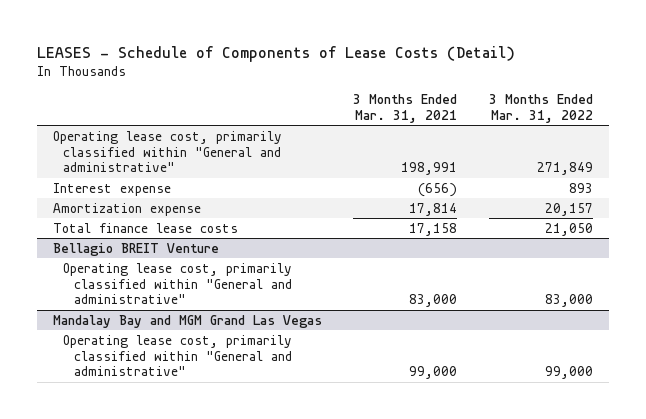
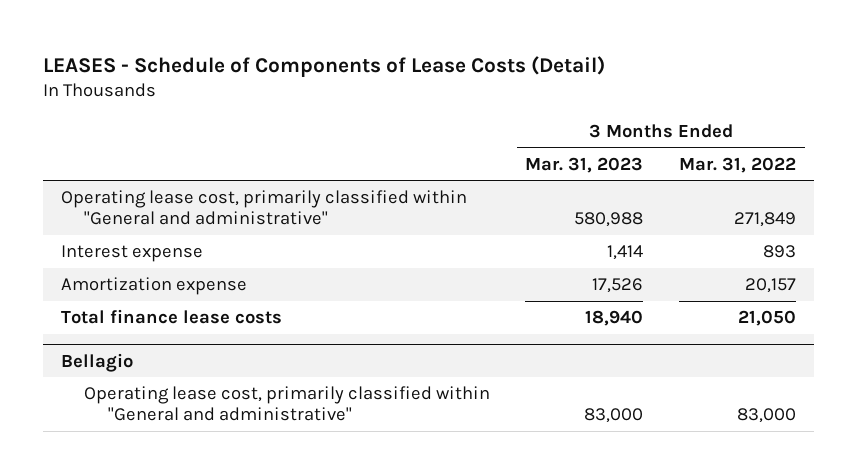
- | 3 Months Ended Mar. 31, 2021 | 3 Months Ended Mar. 31, 2022
+ | 3 Months Ended Mar. 31, 2023 | 3 Months Ended Mar. 31, 2022
- Bellagio BREIT Venture
+ Bellagio
- Mandalay Bay and MGM Grand Las Vegas
- Operating lease cost, primarily classified within "General and administrative" | 99,000 | 99,000

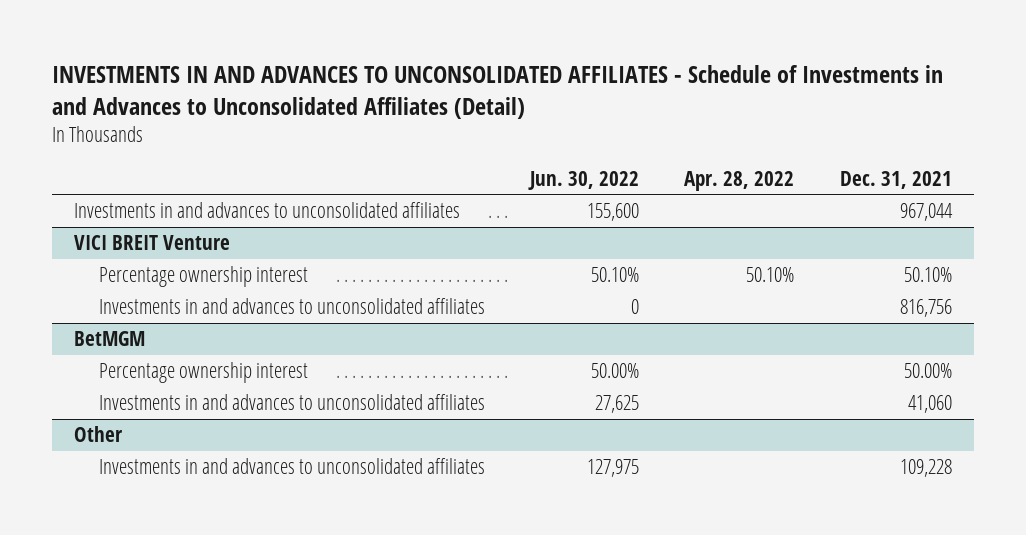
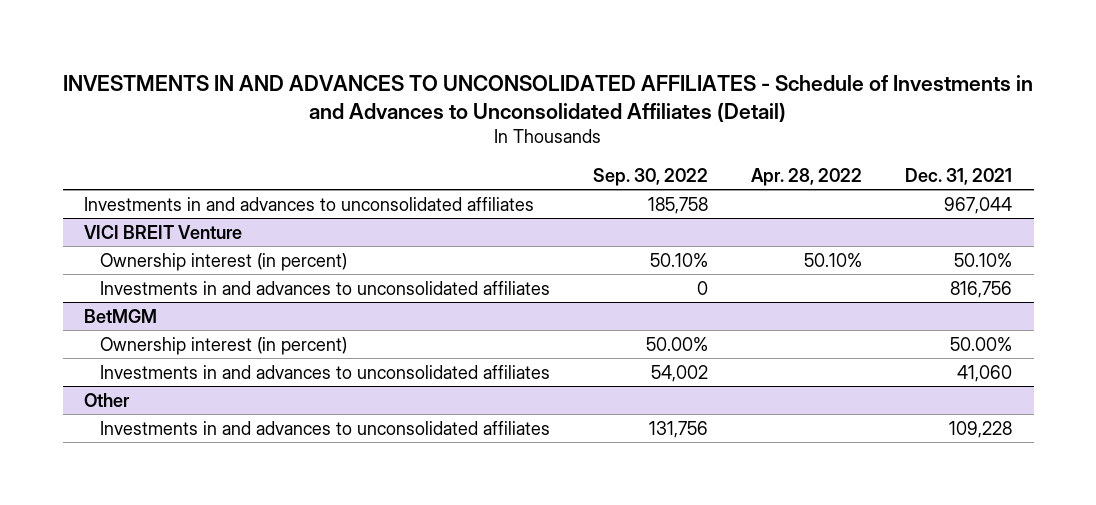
- | Jun. 30, 2022 | Apr. 28, 2022 | Dec. 31, 2021
+ | Sep. 30, 2022 | Apr. 28, 2022 | Dec. 31, 2021
@ VICI BREIT Venture
- Percentage ownership interest | 50.10% | 50.10% | 50.10%
+ Ownership interest (in percent) | 50.10% | 50.10% | 50.10%
@ BetMGM
- Percentage ownership interest | 50.00% | | 50.00%
+ Ownership interest (in percent) | 50.00% | | 50.00%

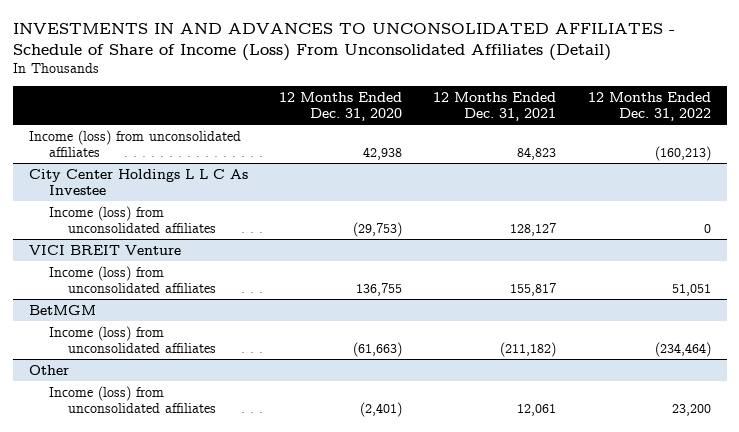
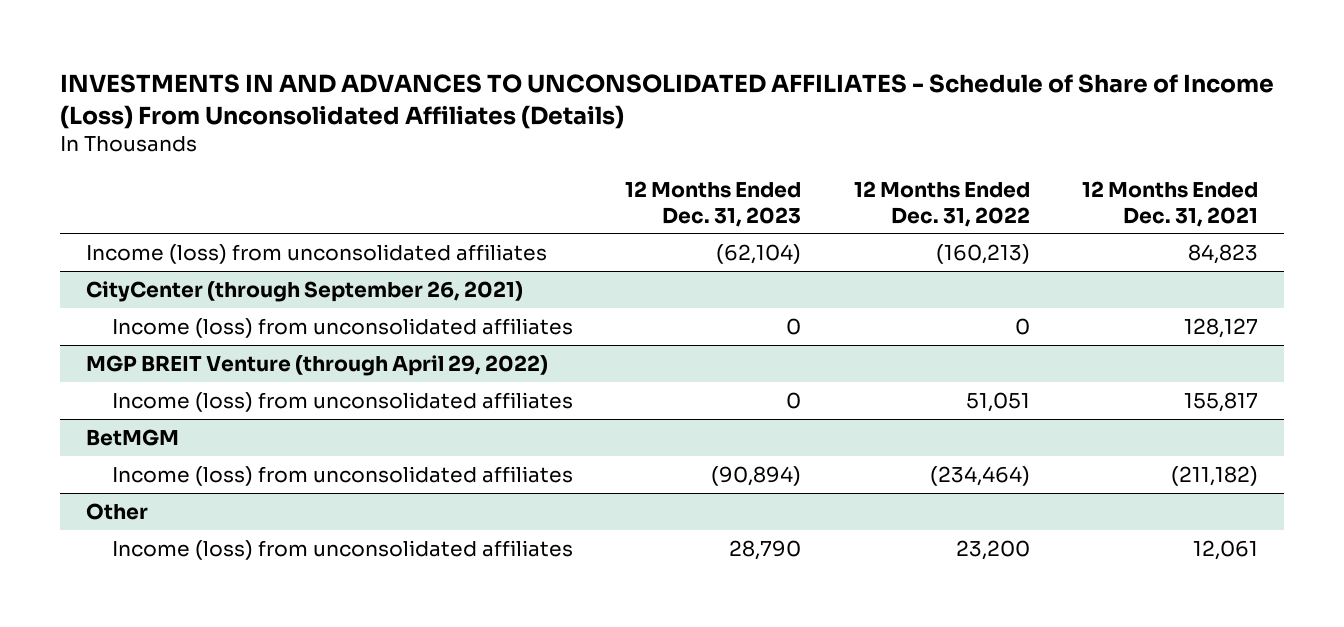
- INVESTMENTS IN AND ADVANCES TO UNCONSOLIDATED AFFILIATES - Schedule of Share of Income (Loss) From Unconsolidated Affiliates (Detail)
+ INVESTMENTS IN AND ADVANCES TO UNCONSOLIDATED AFFILIATES - Schedule of Share of Income (Loss) From Unconsolidated Affiliates (Details)
- | 12 Months Ended Dec. 31, 2020 | 12 Months Ended Dec. 31, 2021 | 12 Months Ended Dec. 31, 2022
+ | 12 Months Ended Dec. 31, 2023 | 12 Months Ended Dec. 31, 2022 | 12 Months Ended Dec. 31, 2021
- City Center Holdings L L C As Investee
+ CityCenter (through September 26, 2021)
- VICI BREIT Venture
+ MGP BREIT Venture (through April 29, 2022)

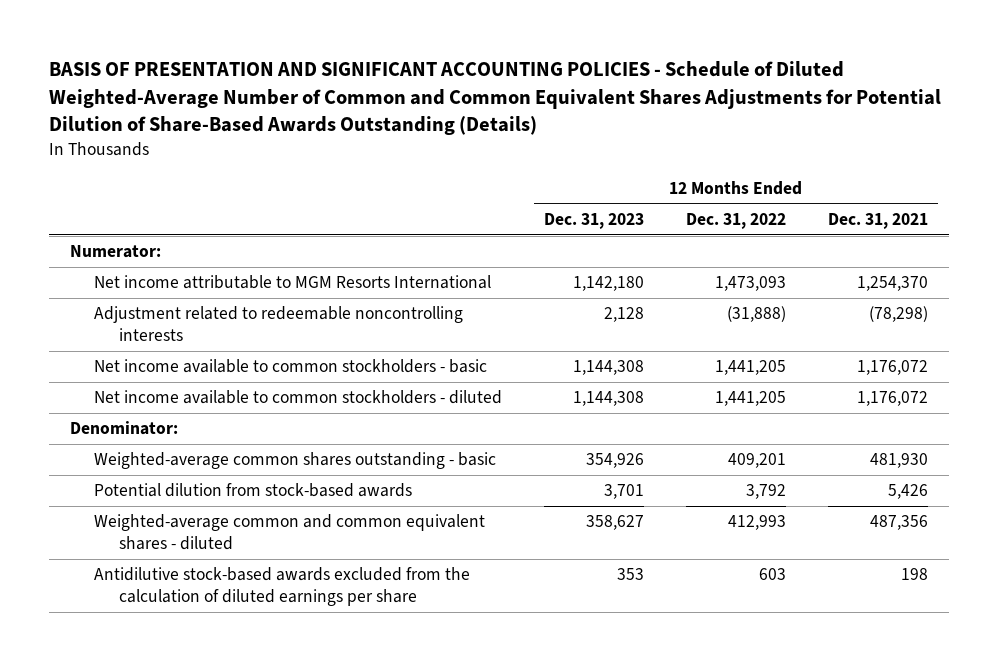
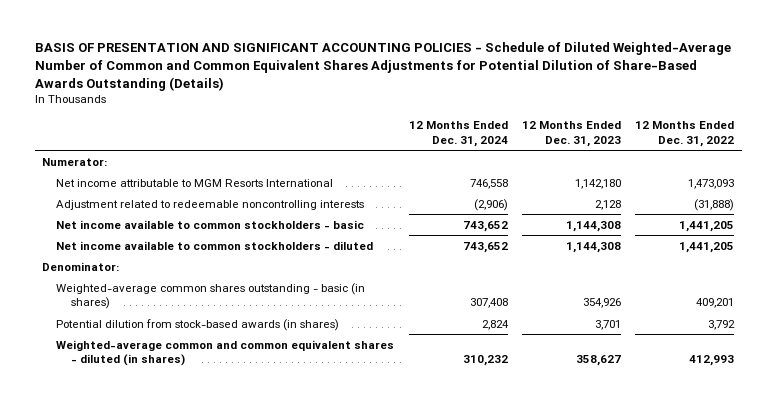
- | 12 Months Ended Dec. 31, 2023 | 12 Months Ended Dec. 31, 2022 | 12 Months Ended Dec. 31, 2021
+ | 12 Months Ended Dec. 31, 2024 | 12 Months Ended Dec. 31, 2023 | 12 Months Ended Dec. 31, 2022
- Weighted-average common shares outstanding - basic | 354,926 | 409,201 | 481,930
- Potential dilution from stock-based awards | 3,701 | 3,792 | 5,426
- Weighted-average common and common equivalent shares - diluted | 358,627 | 412,993 | 487,356
- Antidilutive stock-based awards excluded from the calculation of diluted earnings per share | 353 | 603 | 198
+ Weighted-average common shares outstanding - basic (in shares) | 307,408 | 354,926 | 409,201
+ Potential dilution from stock-based awards (in shares) | 2,824 | 3,701 | 3,792
+ Weighted-average common and common equivalent shares - diluted (in shares) | 310,232 | 358,627 | 412,993

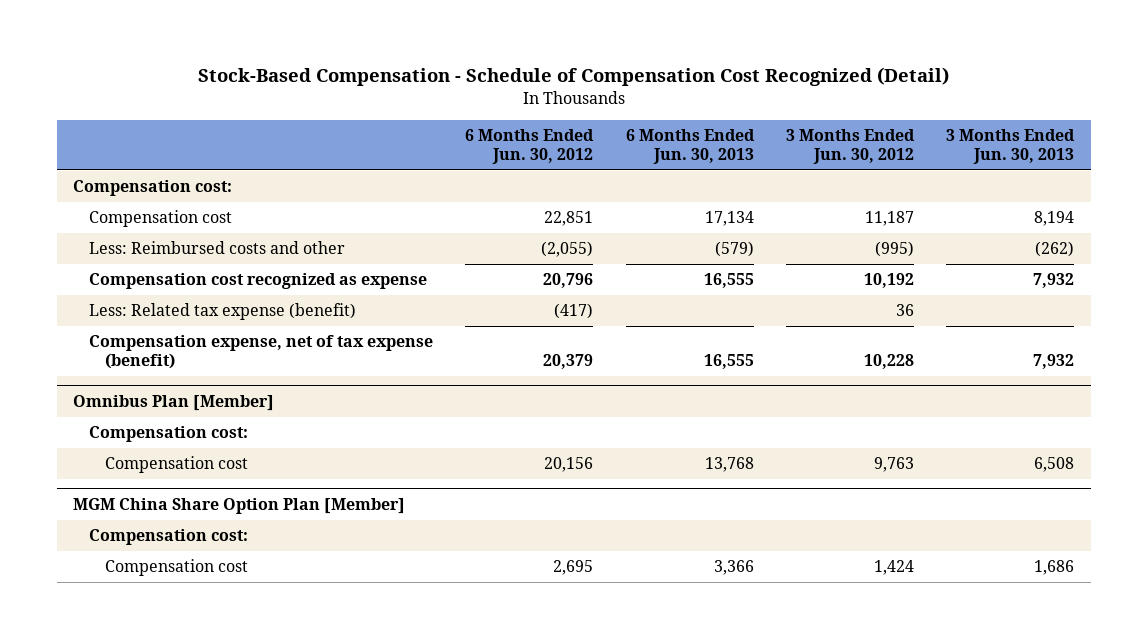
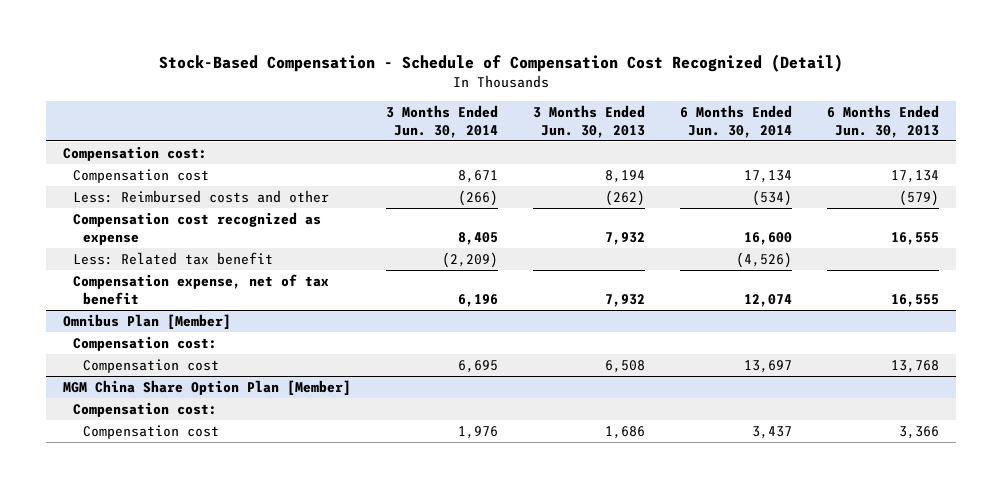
- | 6 Months Ended Jun. 30, 2012 | 6 Months Ended Jun. 30, 2013 | 3 Months Ended Jun. 30, 2012 | 3 Months Ended Jun. 30, 2013
+ | 3 Months Ended Jun. 30, 2014 | 3 Months Ended Jun. 30, 2013 | 6 Months Ended Jun. 30, 2014 | 6 Months Ended Jun. 30, 2013
- Less: Related tax expense (benefit) | (417) | | 36 |
- Compensation expense, net of tax expense (benefit) | 20,379 | 16,555 | 10,228 | 7,932
+ Less: Related tax benefit | (2,209) | | (4,526) |
+ Compensation expense, net of tax benefit | 6,196 | 7,932 | 12,074 | 16,555

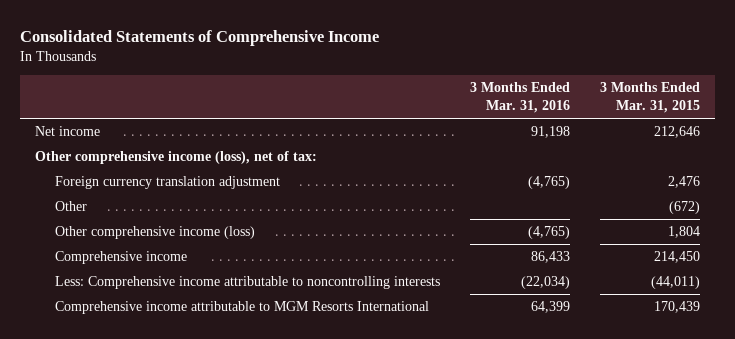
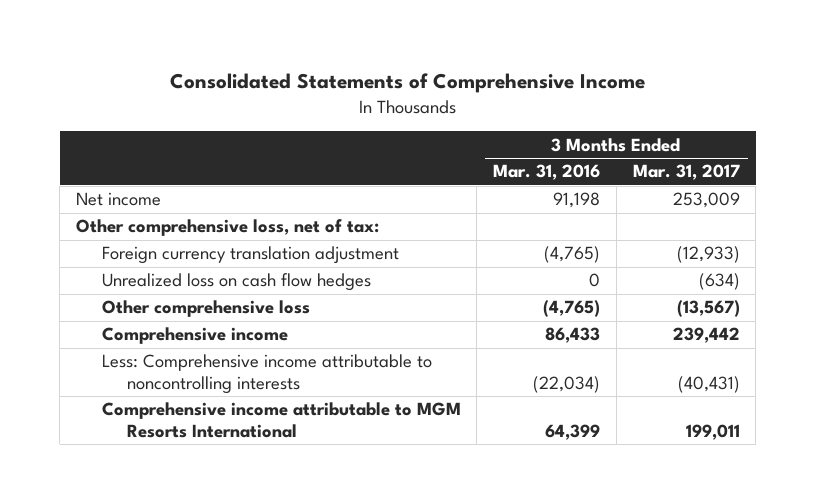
- | 3 Months Ended Mar. 31, 2016 | 3 Months Ended Mar. 31, 2015
+ | 3 Months Ended Mar. 31, 2016 | 3 Months Ended Mar. 31, 2017
- Other comprehensive income (loss), net of tax:
+ Other comprehensive loss, net of tax:
- Other | | (672)
- Other comprehensive income (loss) | (4,765) | 1,804
+ Unrealized loss on cash flow hedges | 0 | (634)
+ Other comprehensive loss | (4,765) | (13,567)

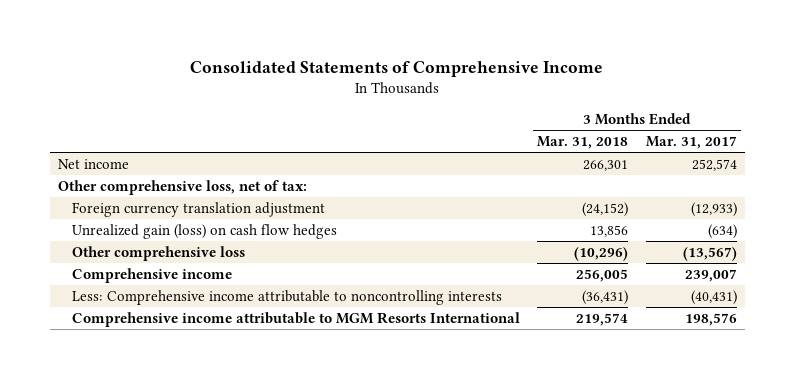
- | 3 Months Ended Mar. 31, 2016 | 3 Months Ended Mar. 31, 2017
+ | 3 Months Ended Mar. 31, 2018 | 3 Months Ended Mar. 31, 2017
- Net income | 91,198 | 253,009
+ Net income | 266,301 | 252,574
- Unrealized loss on cash flow hedges | 0 | (634)
+ Unrealized gain (loss) on cash flow hedges | 13,856 | (634)
- Comprehensive income | 86,433 | 239,442
+ Comprehensive income | 256,005 | 239,007
- Comprehensive income attributable to MGM Resorts International | 64,399 | 199,011
+ Comprehensive income attributable to MGM Resorts International | 219,574 | 198,576

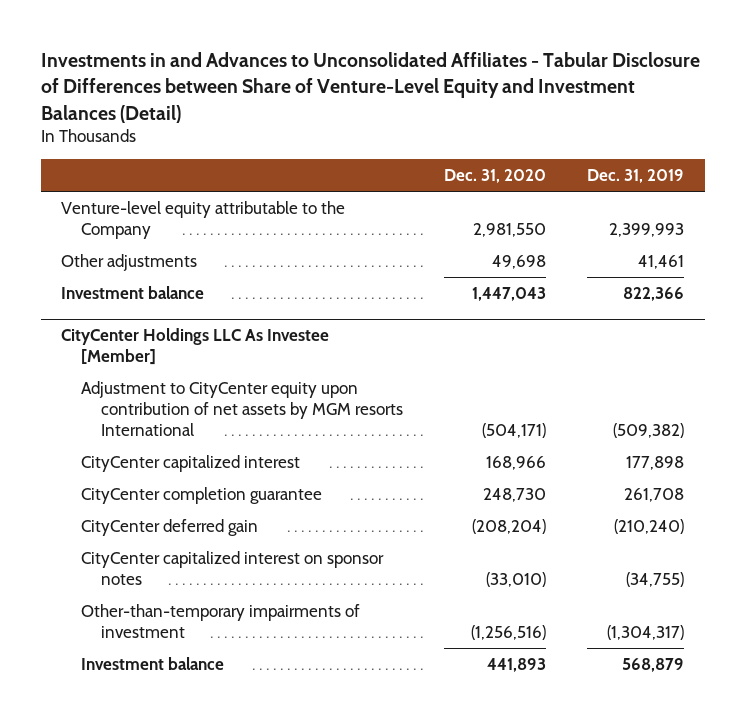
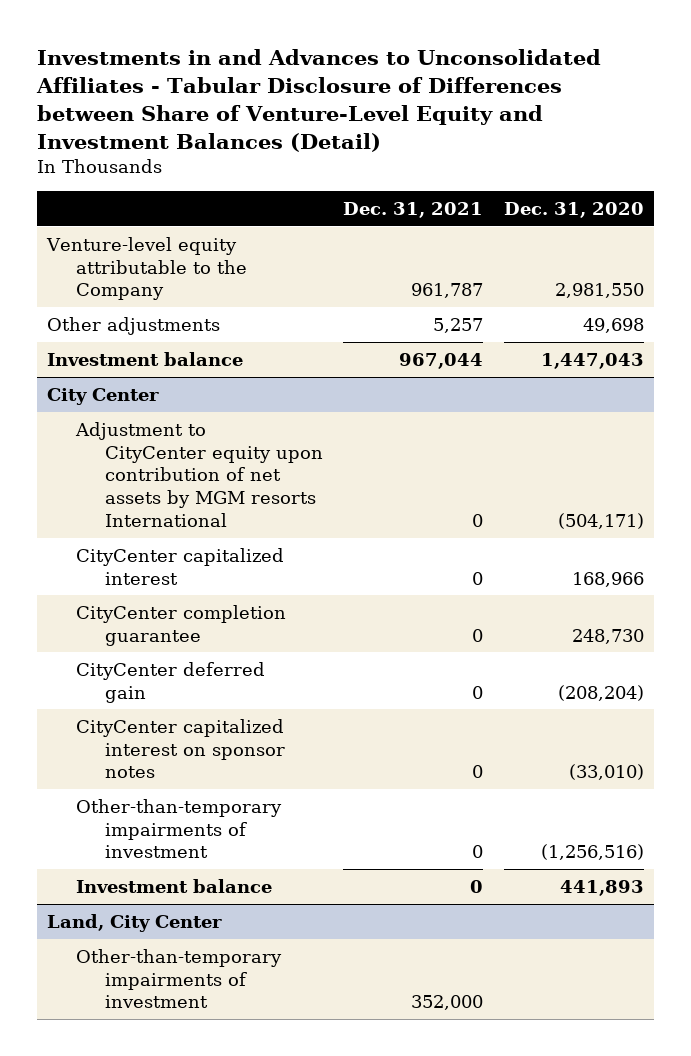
- | Dec. 31, 2020 | Dec. 31, 2019
+ | Dec. 31, 2021 | Dec. 31, 2020
- CityCenter Holdings LLC As Investee [Member]
+ City Center
+ Land, City Center
+ Other-than-temporary impairments of investment | 352,000 |

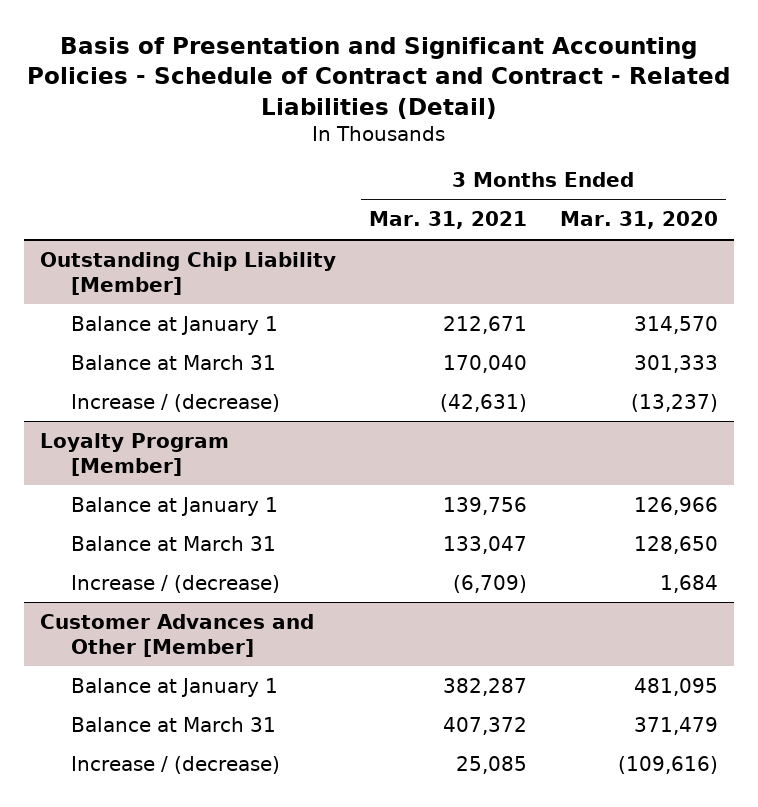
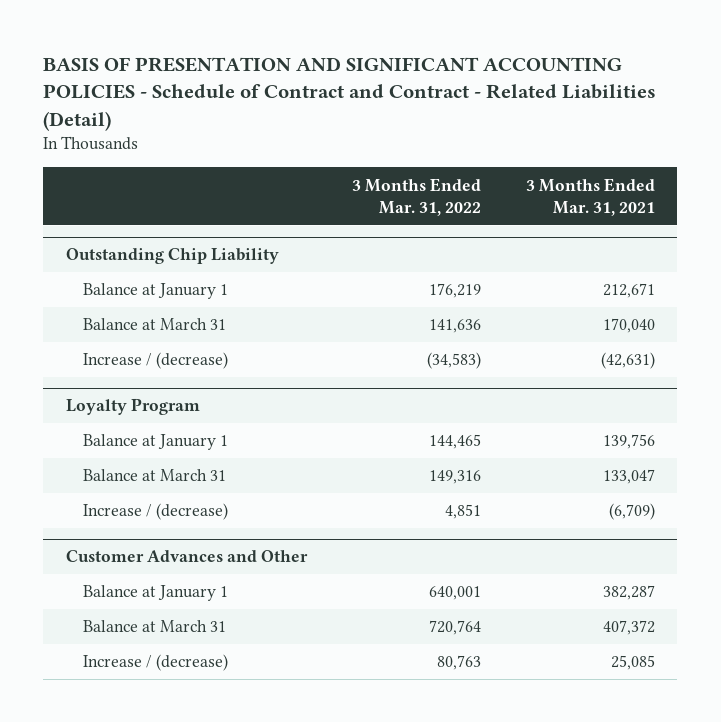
- Basis of Presentation and Significant Accounting Policies - Schedule of Contract and Contract - Related Liabilities (Detail)
+ BASIS OF PRESENTATION AND SIGNIFICANT ACCOUNTING POLICIES - Schedule of Contract and Contract - Related Liabilities (Detail)
- | 3 Months Ended Mar. 31, 2021 | 3 Months Ended Mar. 31, 2020
+ | 3 Months Ended Mar. 31, 2022 | 3 Months Ended Mar. 31, 2021
- Outstanding Chip Liability [Member]
+ Outstanding Chip Liability
- Loyalty Program [Member]
+ Loyalty Program
- Customer Advances and Other [Member]
+ Customer Advances and Other

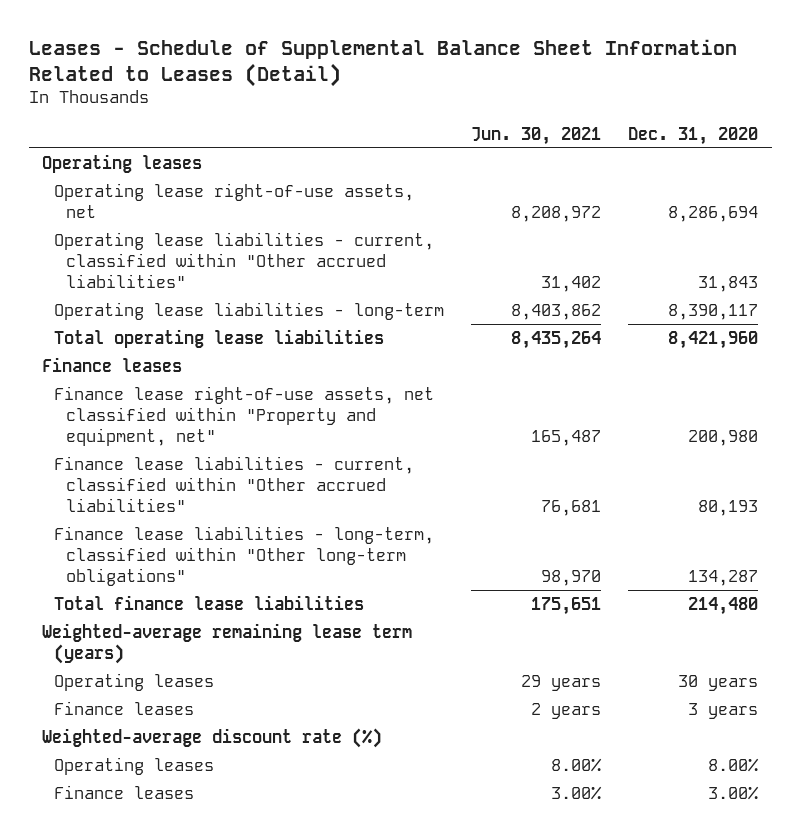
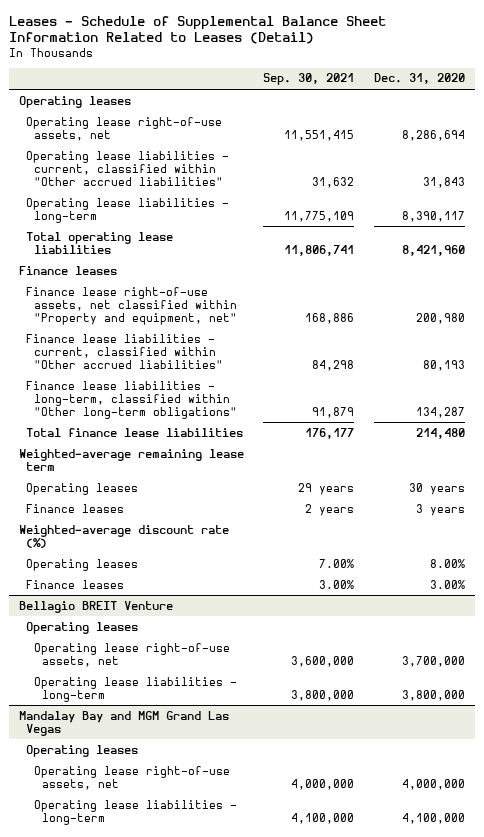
- | Jun. 30, 2021 | Dec. 31, 2020
+ | Sep. 30, 2021 | Dec. 31, 2020
- Weighted-average remaining lease term (years)
+ Weighted-average remaining lease term
+ Bellagio BREIT Venture
+ Operating leases
+ Operating lease right-of-use assets, net | 3,600,000 | 3,700,000
+ Operating lease liabilities - long-term | 3,800,000 | 3,800,000
+ Mandalay Bay and MGM Grand Las Vegas
+ Operating leases
+ Operating lease right-of-use assets, net | 4,000,000 | 4,000,000
+ Operating lease liabilities - long-term | 4,100,000 | 4,100,000

